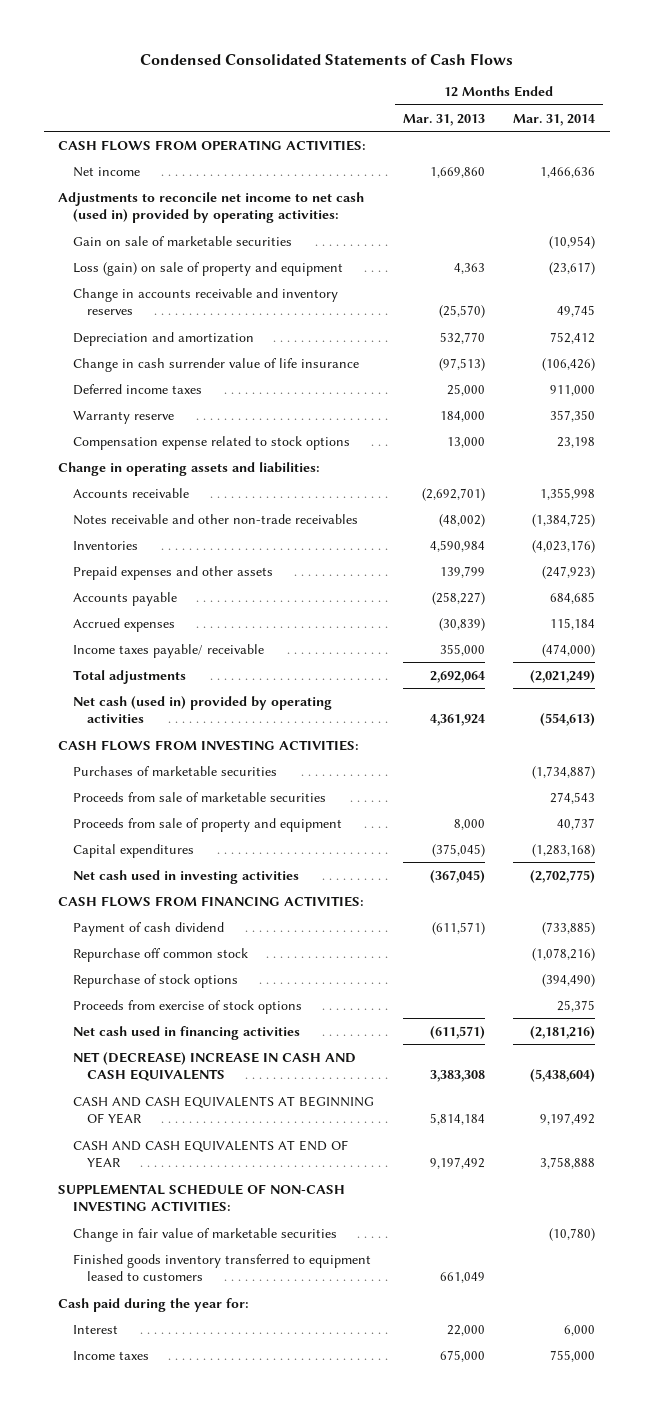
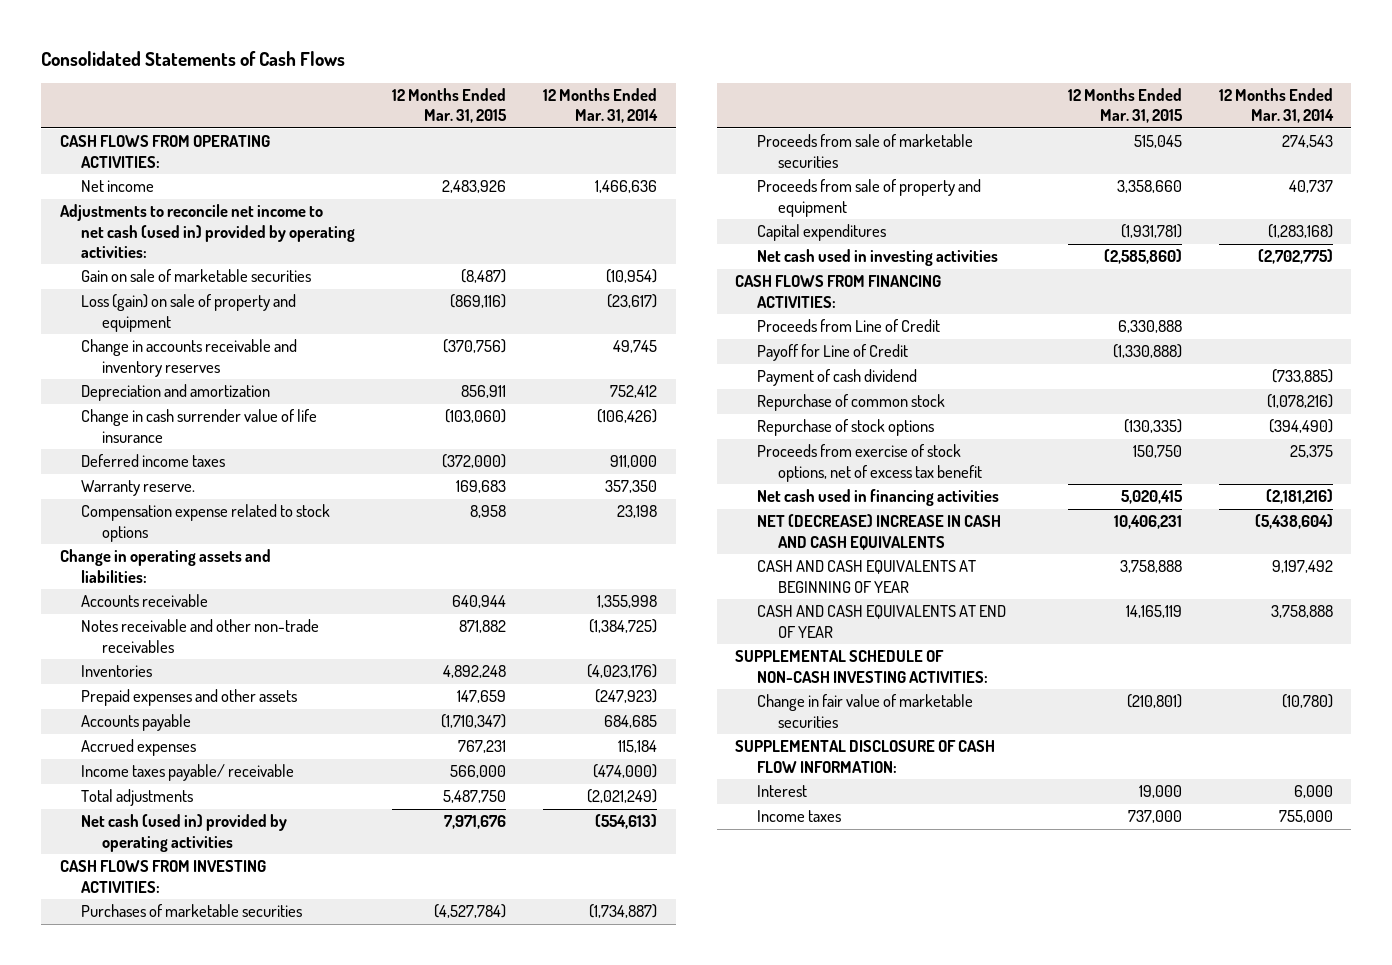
- Condensed Consolidated Statements of Cash Flows
+ Consolidated Statements of Cash Flows
- | 12 Months Ended Mar. 31, 2013 | 12 Months Ended Mar. 31, 2014
+ | 12 Months Ended Mar. 31, 2015 | 12 Months Ended Mar. 31, 2014
- Warranty reserve | 184,000 | 357,350
+ Warranty reserve. | 169,683 | 357,350
+ Proceeds from Line of Credit | 6,330,888 |
+ Payoff for Line of Credit | (1,330,888) |
- Repurchase off common stock | | (1,078,216)
+ Repurchase of common stock | | (1,078,216)
- Proceeds from exercise of stock options | | 25,375
+ Proceeds from exercise of stock options, net of excess tax benefit | 150,750 | 25,375
- Finished goods inventory transferred to equipment leased to customers | 661,049 |
- Cash paid during the year for:
+ SUPPLEMENTAL DISCLOSURE OF CASH FLOW INFORMATION:

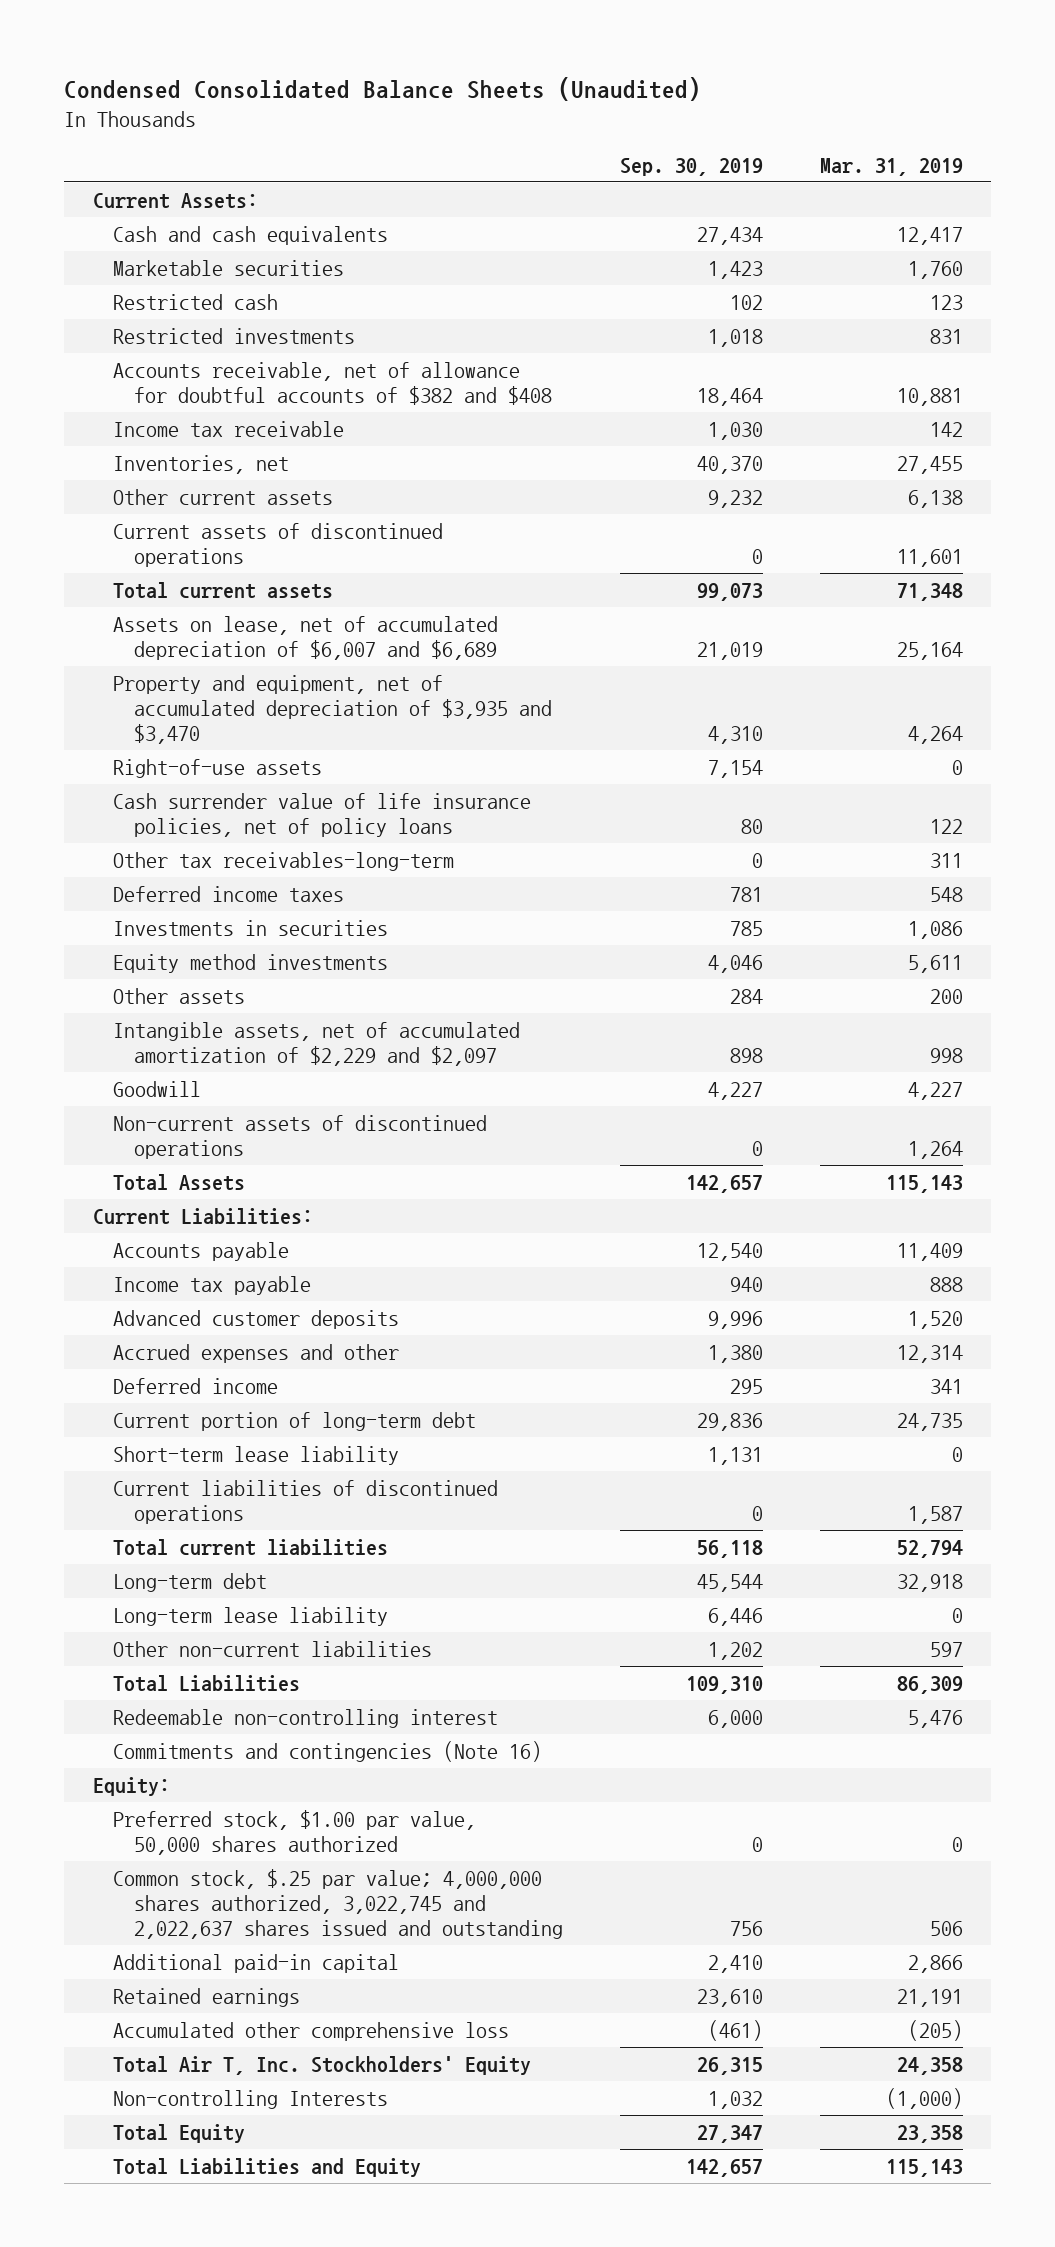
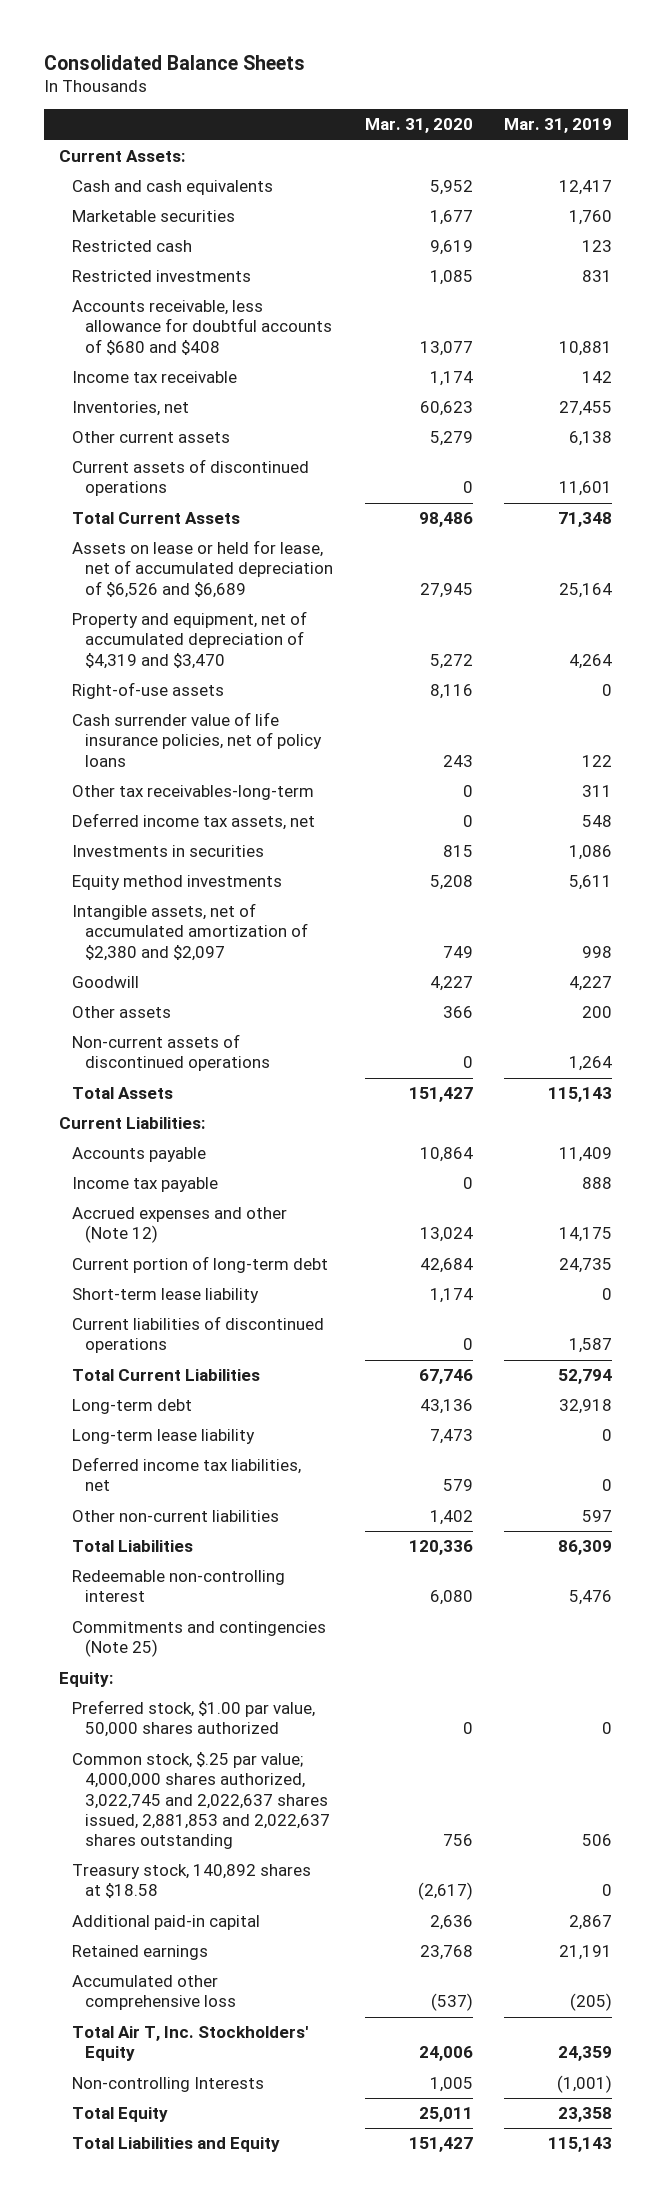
- Condensed Consolidated Balance Sheets (Unaudited)
+ Consolidated Balance Sheets
- | Sep. 30, 2019 | Mar. 31, 2019
+ | Mar. 31, 2020 | Mar. 31, 2019
- Accounts receivable, net of allowance for doubtful accounts of $382 and $408 | 18,464 | 10,881
+ Accounts receivable, less allowance for doubtful accounts of $680 and $408 | 13,077 | 10,881
- Total current assets | 99,073 | 71,348
- Assets on lease, net of accumulated depreciation of $6,007 and $6,689 | 21,019 | 25,164
- Property and equipment, net of accumulated depreciation of $3,935 and $3,470 | 4,310 | 4,264
+ Total Current Assets | 98,486 | 71,348
+ Assets on lease or held for lease, net of accumulated depreciation of $6,526 and $6,689 | 27,945 | 25,164
+ Property and equipment, net of accumulated depreciation of $4,319 and $3,470 | 5,272 | 4,264
- Deferred income taxes | 781 | 548
+ Deferred income tax assets, net | 0 | 548
- Intangible assets, net of accumulated amortization of $2,229 and $2,097 | 898 | 998
+ Intangible assets, net of accumulated amortization of $2,380 and $2,097 | 749 | 998
moved down: Other assets | 366 | 200
- Advanced customer deposits | 9,996 | 1,520
- Accrued expenses and other | 1,380 | 12,314
- Deferred income | 295 | 341
+ Accrued expenses and other (Note 12) | 13,024 | 14,175
- Total current liabilities | 56,118 | 52,794
+ Total Current Liabilities | 67,746 | 52,794
+ Deferred income tax liabilities, net | 579 | 0
- Commitments and contingencies (Note 16)
+ Commitments and contingencies (Note 25)
- Common stock, $.25 par value; 4,000,000 shares authorized, 3,022,745 and 2,022,637 shares issued and outstanding | 756 | 506
- Additional paid-in capital | 2,410 | 2,866
+ Common stock, $.25 par value; 4,000,000 shares authorized, 3,022,745 and 2,022,637 shares issued, 2,881,853 and 2,022,637 shares outstanding | 756 | 506
+ Treasury stock, 140,892 shares at $18.58 | (2,617) | 0
+ Additional paid-in capital | 2,636 | 2,867
- Total Air T, Inc. Stockholders' Equity | 26,315 | 24,358
- Non-controlling Interests | 1,032 | (1,000)
+ Total Air T, Inc. Stockholders' Equity | 24,006 | 24,359
+ Non-controlling Interests | 1,005 | (1,001)

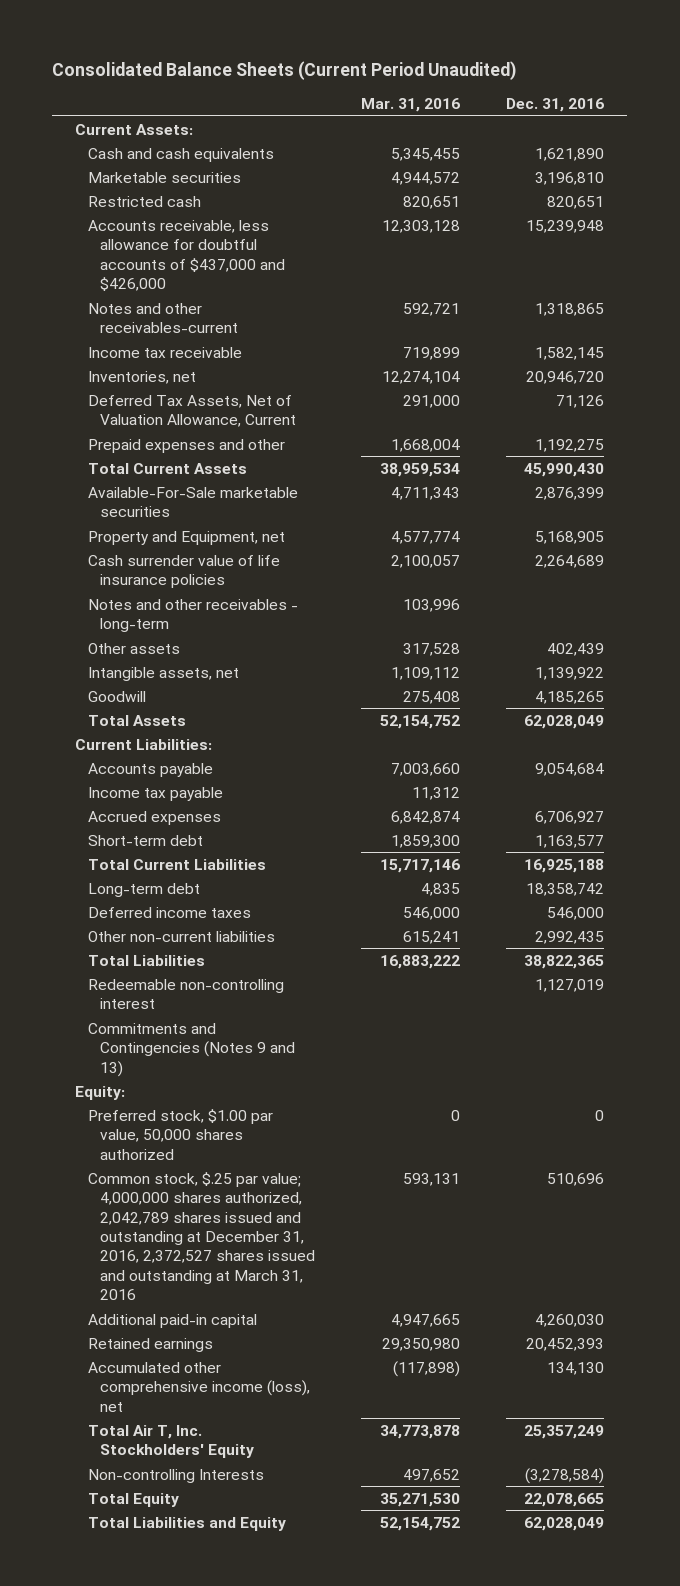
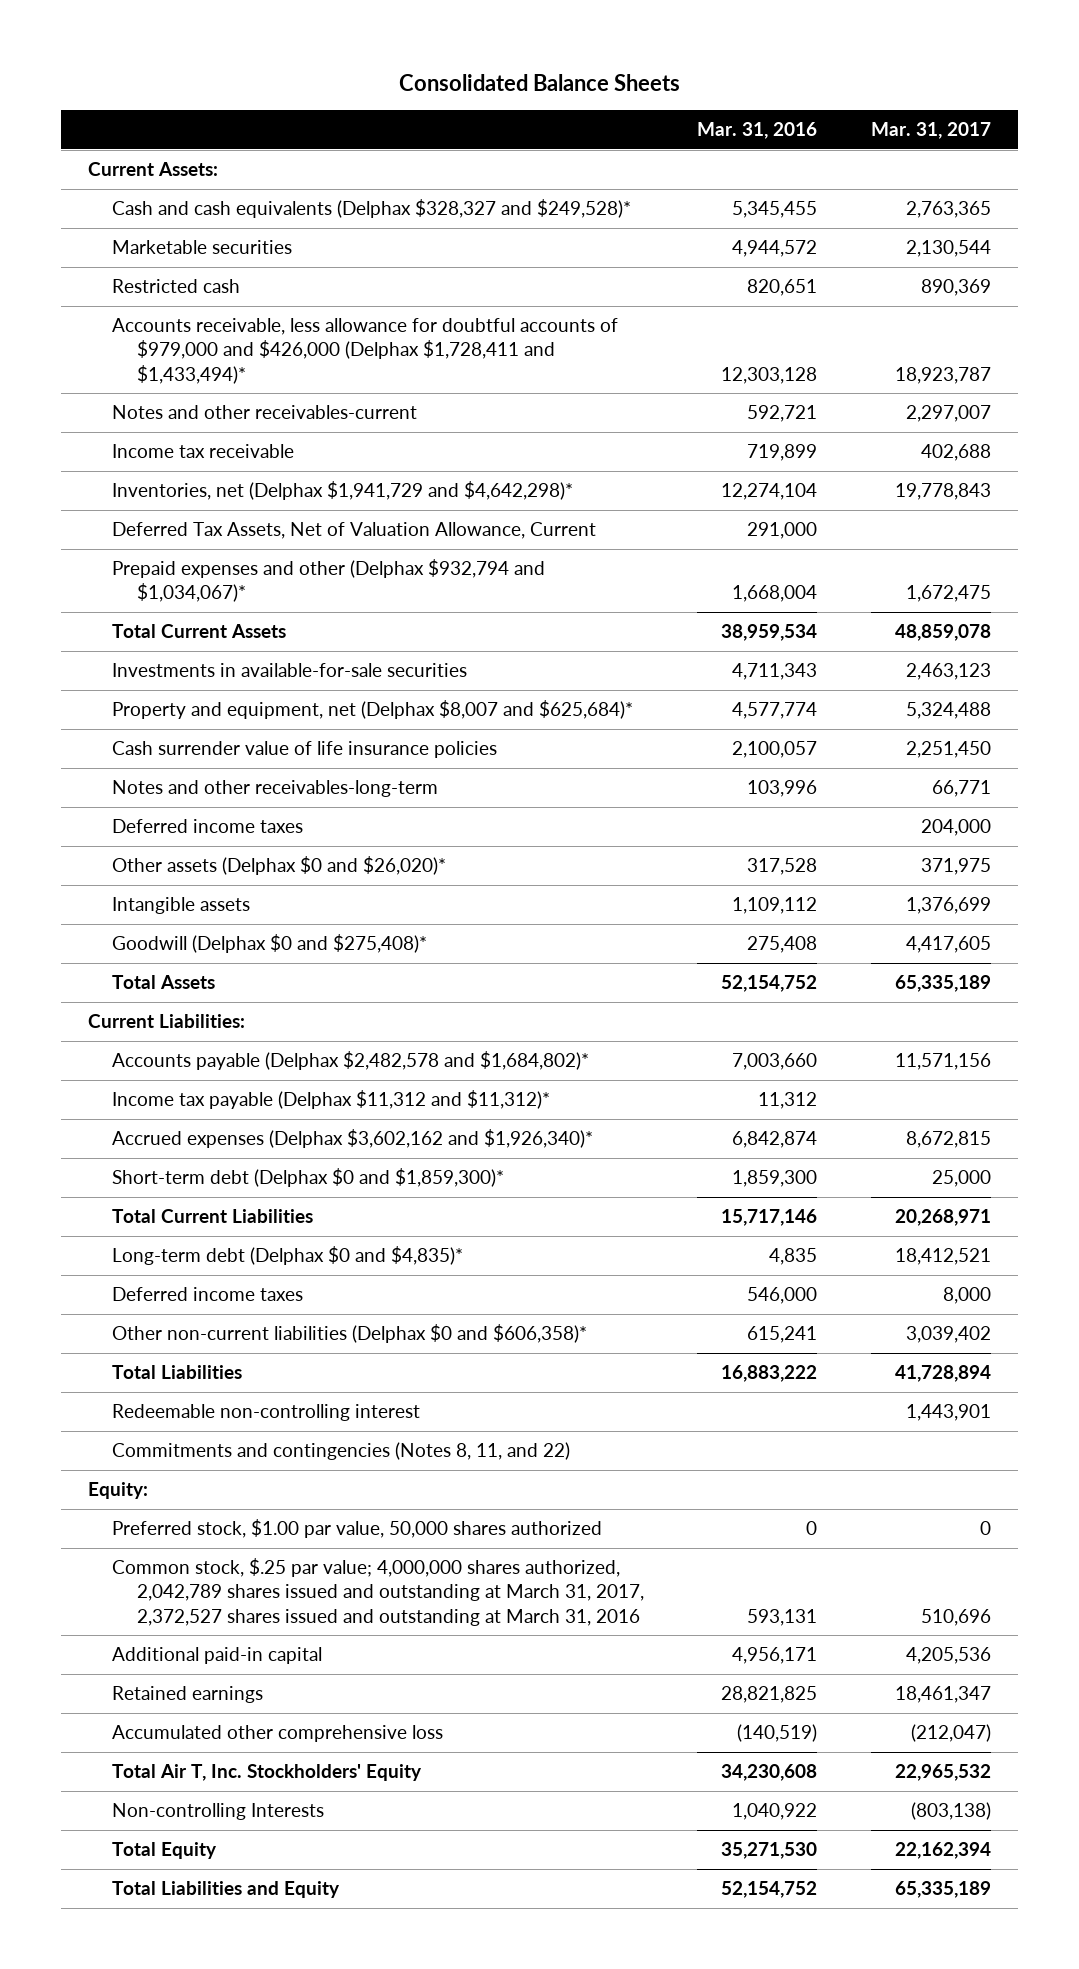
- Consolidated Balance Sheets (Current Period Unaudited)
+ Consolidated Balance Sheets
- | Mar. 31, 2016 | Dec. 31, 2016
+ | Mar. 31, 2016 | Mar. 31, 2017
- Cash and cash equivalents | 5,345,455 | 1,621,890
+ Cash and cash equivalents (Delphax $328,327 and $249,528)* | 5,345,455 | 2,763,365
- Accounts receivable, less allowance for doubtful accounts of $437,000 and $426,000 | 12,303,128 | 15,239,948
+ Accounts receivable, less allowance for doubtful accounts of $979,000 and $426,000 (Delphax $1,728,411 and $1,433,494)* | 12,303,128 | 18,923,787
- Inventories, net | 12,274,104 | 20,946,720
+ Inventories, net (Delphax $1,941,729 and $4,642,298)* | 12,274,104 | 19,778,843
- Prepaid expenses and other | 1,668,004 | 1,192,275
+ Prepaid expenses and other (Delphax $932,794 and $1,034,067)* | 1,668,004 | 1,672,475
- Available-For-Sale marketable securities | 4,711,343 | 2,876,399
- Property and Equipment, net | 4,577,774 | 5,168,905
+ Investments in available-for-sale securities | 4,711,343 | 2,463,123
+ Property and equipment, net (Delphax $8,007 and $625,684)* | 4,577,774 | 5,324,488
- Notes and other receivables - long-term | 103,996 |
- Other assets | 317,528 | 402,439
- Intangible assets, net | 1,109,112 | 1,139,922
- Goodwill | 275,408 | 4,185,265
+ Notes and other receivables-long-term | 103,996 | 66,771
+ Deferred income taxes | | 204,000
+ Other assets (Delphax $0 and $26,020)* | 317,528 | 371,975
+ Intangible assets | 1,109,112 | 1,376,699
+ Goodwill (Delphax $0 and $275,408)* | 275,408 | 4,417,605
- Accounts payable | 7,003,660 | 9,054,684
- Income tax payable | 11,312 |
- Accrued expenses | 6,842,874 | 6,706,927
- Short-term debt | 1,859,300 | 1,163,577
+ Accounts payable (Delphax $2,482,578 and $1,684,802)* | 7,003,660 | 11,571,156
+ Income tax payable (Delphax $11,312 and $11,312)* | 11,312 |
+ Accrued expenses (Delphax $3,602,162 and $1,926,340)* | 6,842,874 | 8,672,815
+ Short-term debt (Delphax $0 and $1,859,300)* | 1,859,300 | 25,000
- Long-term debt | 4,835 | 18,358,742
+ Long-term debt (Delphax $0 and $4,835)* | 4,835 | 18,412,521
- Other non-current liabilities | 615,241 | 2,992,435
+ Other non-current liabilities (Delphax $0 and $606,358)* | 615,241 | 3,039,402
- Commitments and Contingencies (Notes 9 and 13)
+ Commitments and contingencies (Notes 8, 11, and 22)
- Common stock, $.25 par value; 4,000,000 shares authorized, 2,042,789 shares issued and outstanding at December 31, 2016, 2,372,527 shares issued and outstanding at March 31, 2016 | 593,131 | 510,696
- Additional paid-in capital | 4,947,665 | 4,260,030
- Retained earnings | 29,350,980 | 20,452,393
- Accumulated other comprehensive income (loss), net | (117,898) | 134,130
- Total Air T, Inc. Stockholders' Equity | 34,773,878 | 25,357,249
- Non-controlling Interests | 497,652 | (3,278,584)
+ Common stock, $.25 par value; 4,000,000 shares authorized, 2,042,789 shares issued and outstanding at March 31, 2017, 2,372,527 shares issued and outstanding at March 31, 2016 | 593,131 | 510,696
+ Additional paid-in capital | 4,956,171 | 4,205,536
+ Retained earnings | 28,821,825 | 18,461,347
+ Accumulated other comprehensive loss | (140,519) | (212,047)
+ Total Air T, Inc. Stockholders' Equity | 34,230,608 | 22,965,532
+ Non-controlling Interests | 1,040,922 | (803,138)

